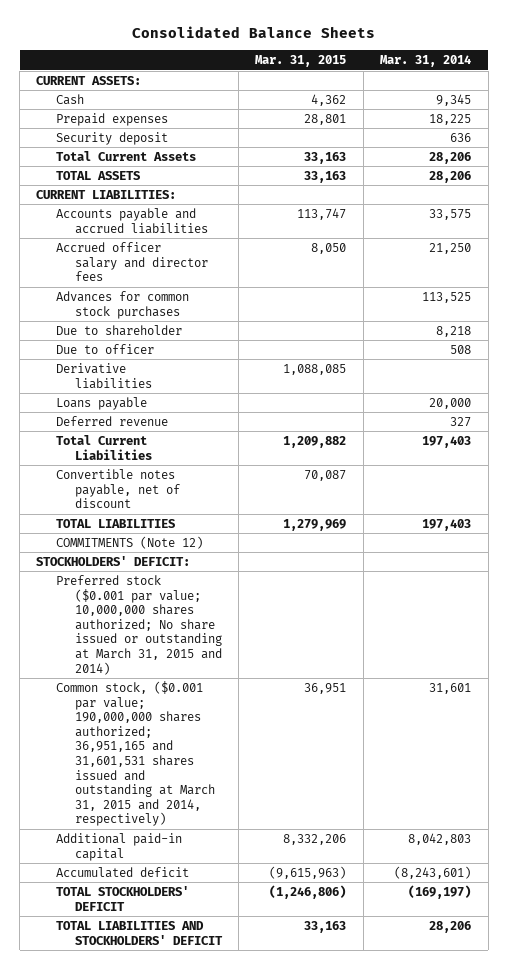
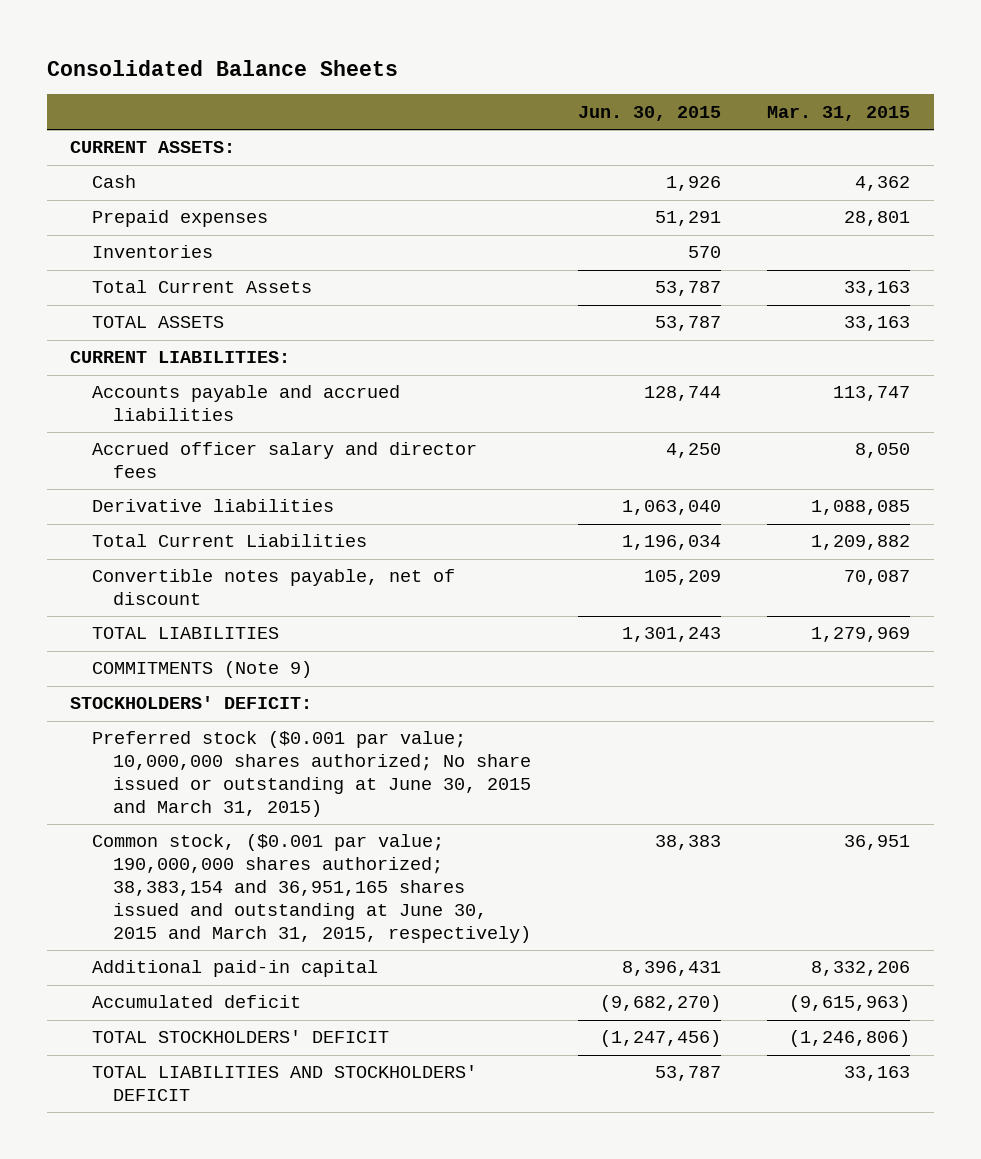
- | Mar. 31, 2015 | Mar. 31, 2014
+ | Jun. 30, 2015 | Mar. 31, 2015
- Security deposit | | 636
+ Inventories | 570 |
- Advances for common stock purchases | | 113,525
- Due to shareholder | | 8,218
- Due to officer | | 508
- Loans payable | | 20,000
- Deferred revenue | | 327
- COMMITMENTS (Note 12)
+ COMMITMENTS (Note 9)
- Preferred stock ($0.001 par value; 10,000,000 shares authorized; No share issued or outstanding at March 31, 2015 and 2014)
- Common stock, ($0.001 par value; 190,000,000 shares authorized; 36,951,165 and 31,601,531 shares issued and outstanding at March 31, 2015 and 2014, respectively) | 36,951 | 31,601
+ Preferred stock ($0.001 par value; 10,000,000 shares authorized; No share issued or outstanding at June 30, 2015 and March 31, 2015)
+ Common stock, ($0.001 par value; 190,000,000 shares authorized; 38,383,154 and 36,951,165 shares issued and outstanding at June 30, 2015 and March 31, 2015, respectively) | 38,383 | 36,951

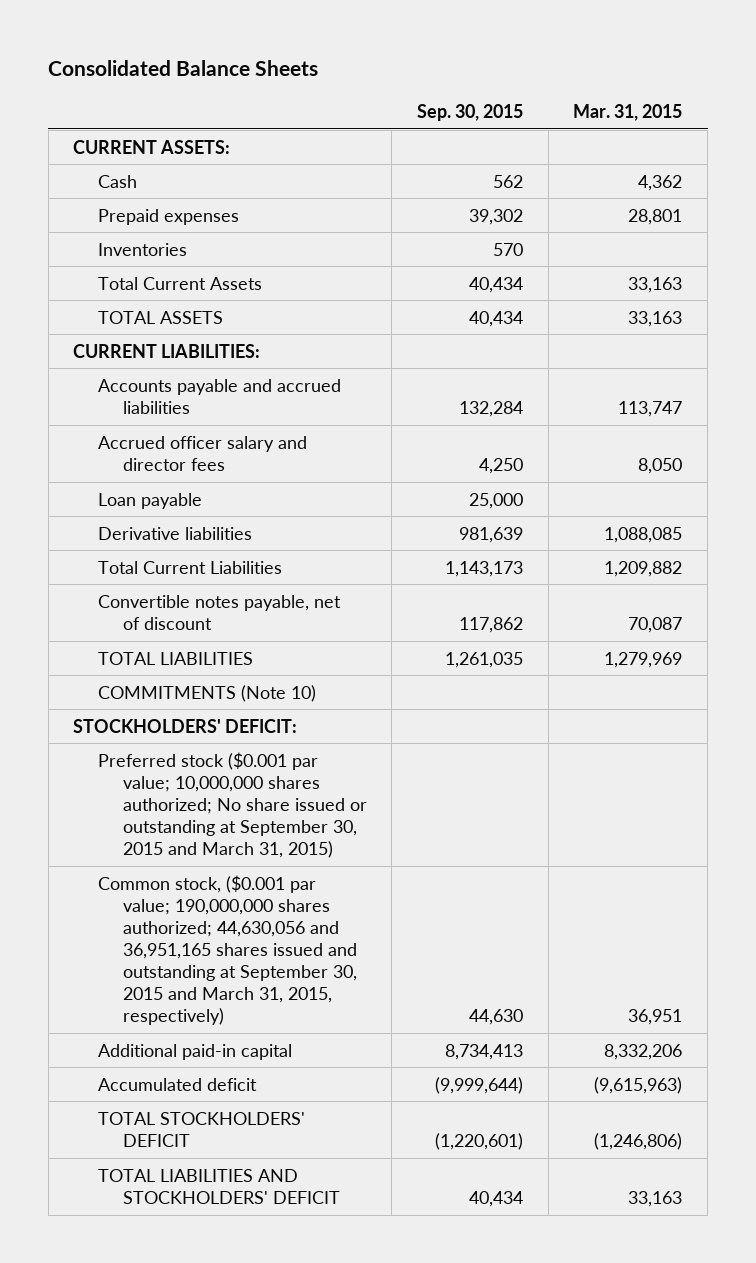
- | Jun. 30, 2015 | Mar. 31, 2015
+ | Sep. 30, 2015 | Mar. 31, 2015
+ Loan payable | 25,000 |
- COMMITMENTS (Note 9)
+ COMMITMENTS (Note 10)
- Preferred stock ($0.001 par value; 10,000,000 shares authorized; No share issued or outstanding at June 30, 2015 and March 31, 2015)
- Common stock, ($0.001 par value; 190,000,000 shares authorized; 38,383,154 and 36,951,165 shares issued and outstanding at June 30, 2015 and March 31, 2015, respectively) | 38,383 | 36,951
+ Preferred stock ($0.001 par value; 10,000,000 shares authorized; No share issued or outstanding at September 30, 2015 and March 31, 2015)
+ Common stock, ($0.001 par value; 190,000,000 shares authorized; 44,630,056 and 36,951,165 shares issued and outstanding at September 30, 2015 and March 31, 2015, respectively) | 44,630 | 36,951

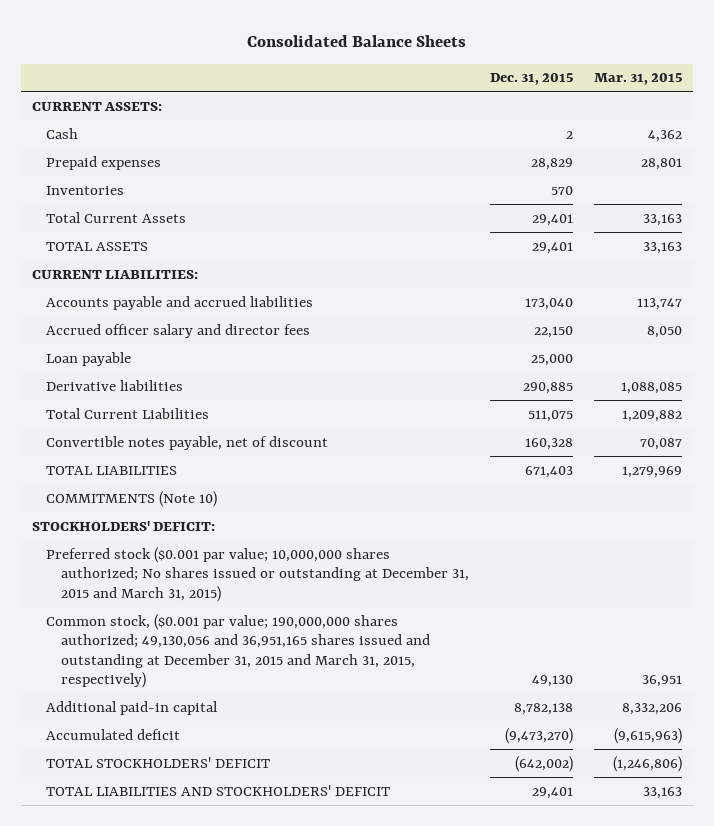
- | Sep. 30, 2015 | Mar. 31, 2015
+ | Dec. 31, 2015 | Mar. 31, 2015
- Preferred stock ($0.001 par value; 10,000,000 shares authorized; No share issued or outstanding at September 30, 2015 and March 31, 2015)
- Common stock, ($0.001 par value; 190,000,000 shares authorized; 44,630,056 and 36,951,165 shares issued and outstanding at September 30, 2015 and March 31, 2015, respectively) | 44,630 | 36,951
+ Preferred stock ($0.001 par value; 10,000,000 shares authorized; No shares issued or outstanding at December 31, 2015 and March 31, 2015)
+ Common stock, ($0.001 par value; 190,000,000 shares authorized; 49,130,056 and 36,951,165 shares issued and outstanding at December 31, 2015 and March 31, 2015, respectively) | 49,130 | 36,951

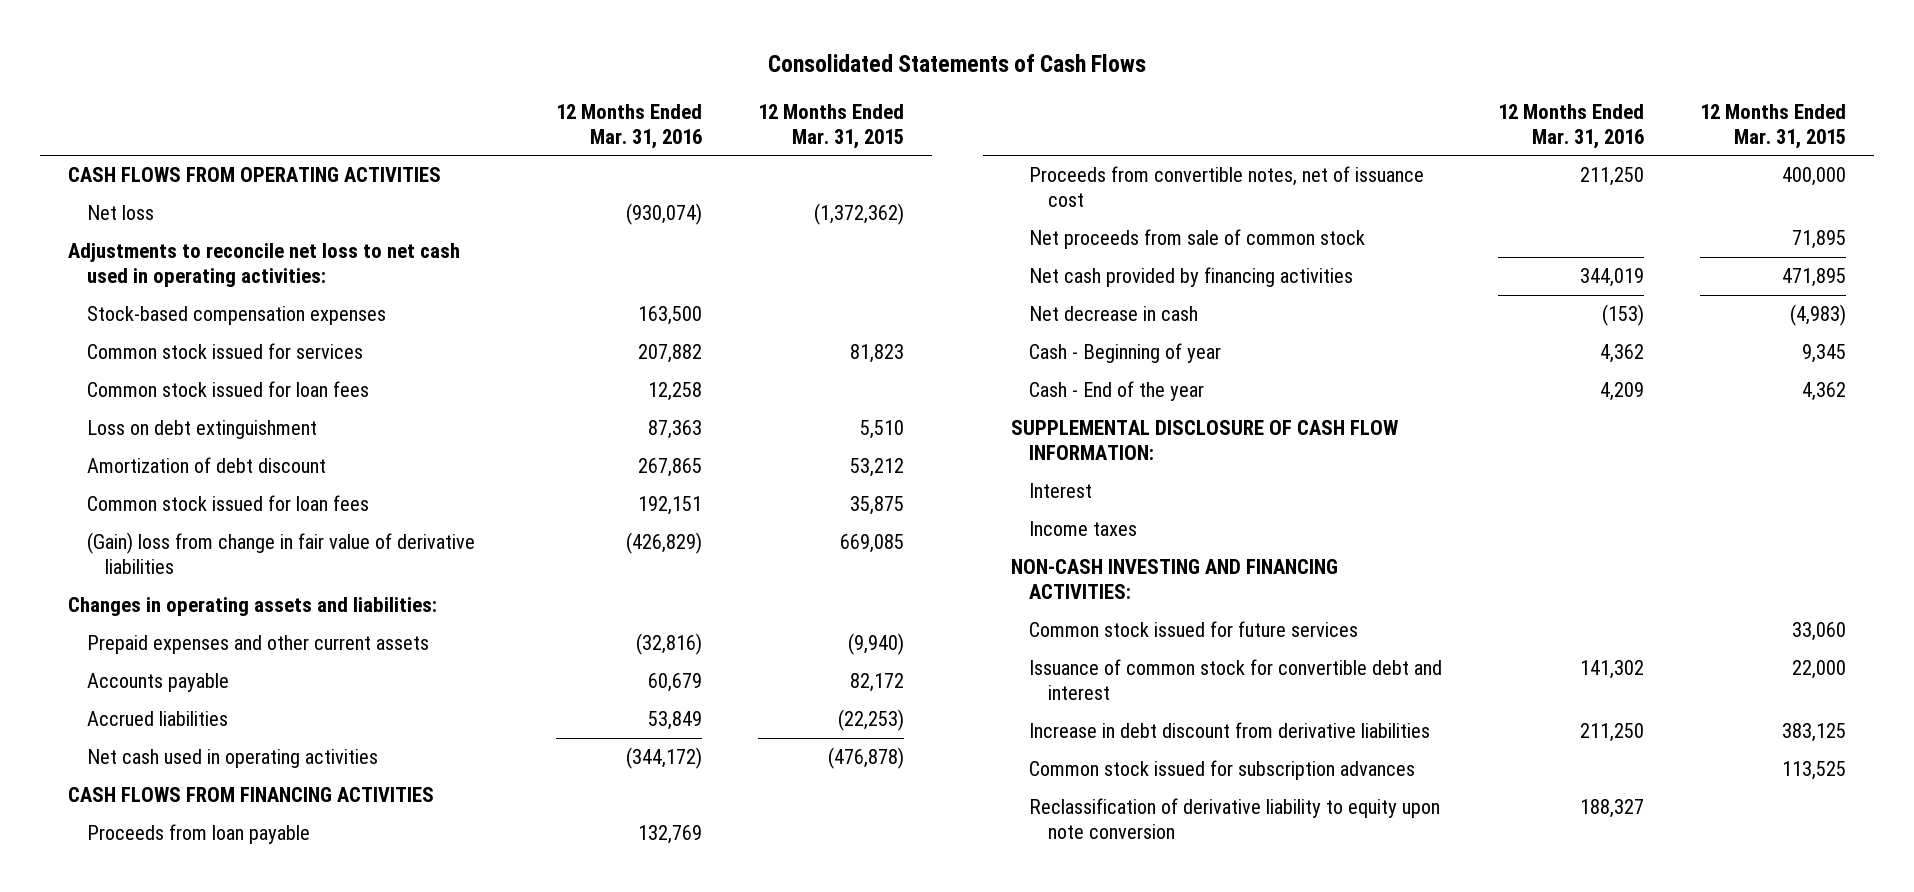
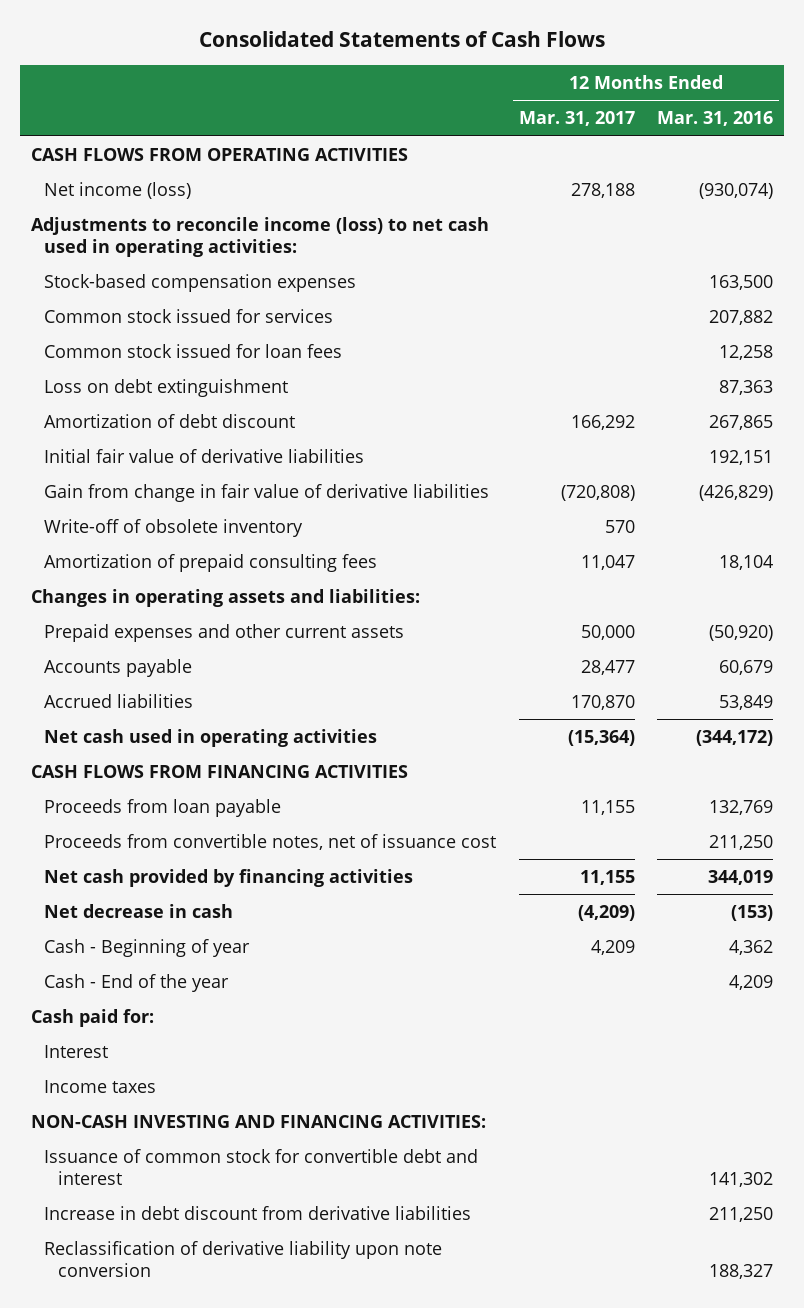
- | 12 Months Ended Mar. 31, 2016 | 12 Months Ended Mar. 31, 2015
+ | 12 Months Ended Mar. 31, 2017 | 12 Months Ended Mar. 31, 2016
- Net loss | (930,074) | (1,372,362)
- Adjustments to reconcile net loss to net cash used in operating activities:
+ Net income (loss) | 278,188 | (930,074)
+ Adjustments to reconcile income (loss) to net cash used in operating activities:
- Common stock issued for loan fees | 192,151 | 35,875
- (Gain) loss from change in fair value of derivative liabilities | (426,829) | 669,085
+ Initial fair value of derivative liabilities | | 192,151
+ Gain from change in fair value of derivative liabilities | (720,808) | (426,829)
+ Write-off of obsolete inventory | 570 |
+ Amortization of prepaid consulting fees | 11,047 | 18,104
- Prepaid expenses and other current assets | (32,816) | (9,940)
+ Prepaid expenses and other current assets | 50,000 | (50,920)
- Net proceeds from sale of common stock | | 71,895
- SUPPLEMENTAL DISCLOSURE OF CASH FLOW INFORMATION:
+ Cash paid for:
- Common stock issued for future services | | 33,060
- Common stock issued for subscription advances | | 113,525
- Reclassification of derivative liability to equity upon note conversion | 188,327 |
+ Reclassification of derivative liability upon note conversion | | 188,327

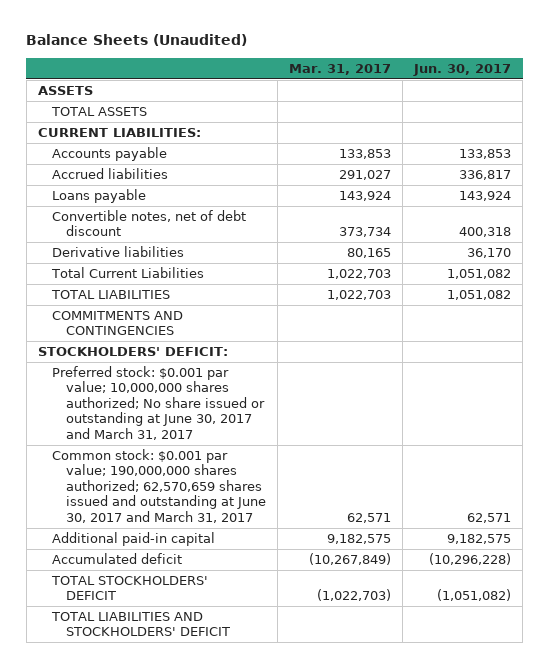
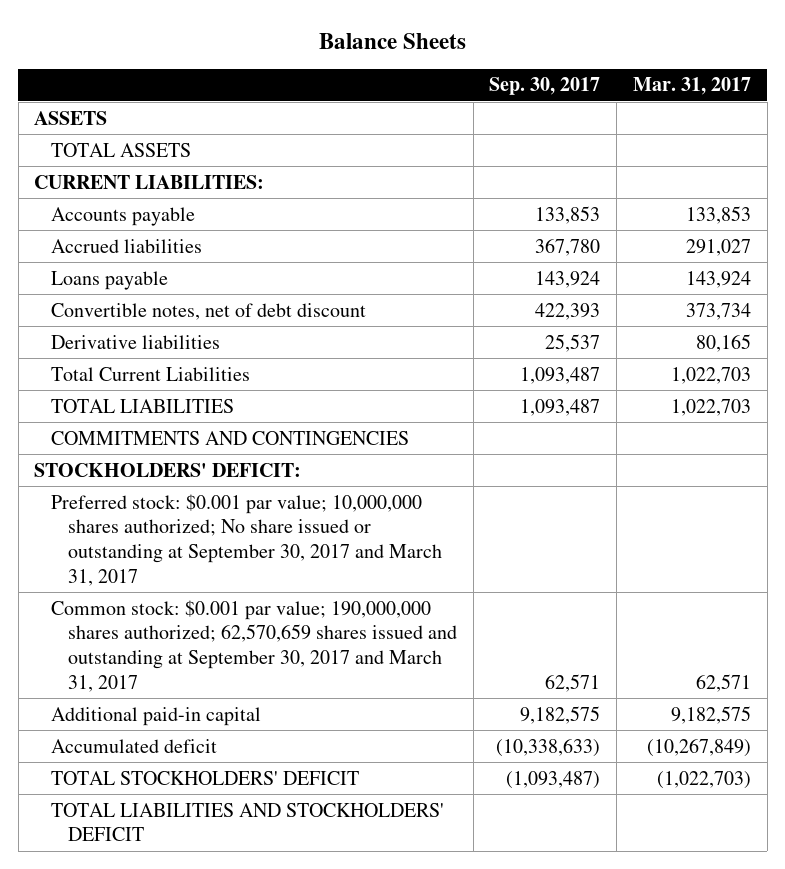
- Balance Sheets (Unaudited)
+ Balance Sheets
- | Mar. 31, 2017 | Jun. 30, 2017
+ | Sep. 30, 2017 | Mar. 31, 2017
- Preferred stock: $0.001 par value; 10,000,000 shares authorized; No share issued or outstanding at June 30, 2017 and March 31, 2017
- Common stock: $0.001 par value; 190,000,000 shares authorized; 62,570,659 shares issued and outstanding at June 30, 2017 and March 31, 2017 | 62,571 | 62,571
+ Preferred stock: $0.001 par value; 10,000,000 shares authorized; No share issued or outstanding at September 30, 2017 and March 31, 2017
+ Common stock: $0.001 par value; 190,000,000 shares authorized; 62,570,659 shares issued and outstanding at September 30, 2017 and March 31, 2017 | 62,571 | 62,571

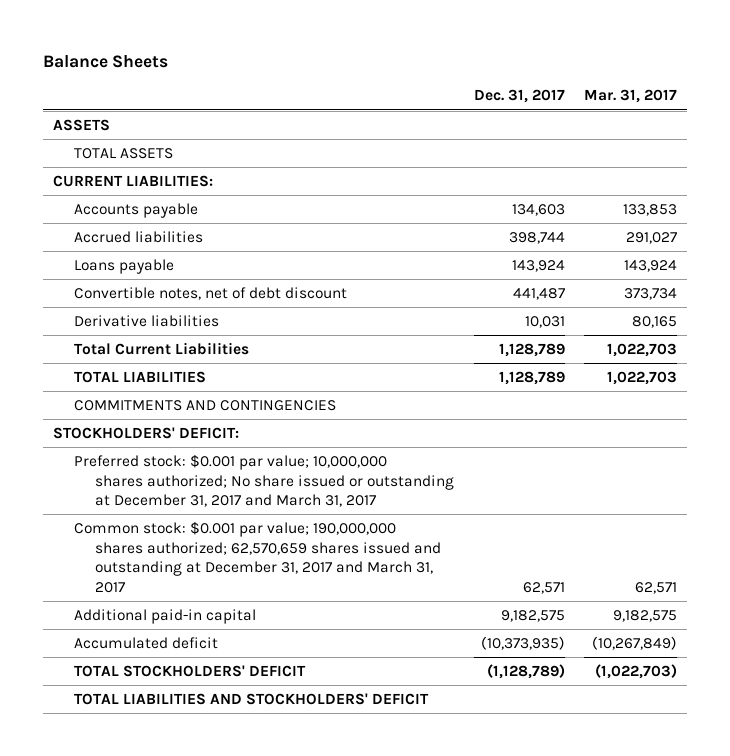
- | Sep. 30, 2017 | Mar. 31, 2017
+ | Dec. 31, 2017 | Mar. 31, 2017
- Preferred stock: $0.001 par value; 10,000,000 shares authorized; No share issued or outstanding at September 30, 2017 and March 31, 2017
- Common stock: $0.001 par value; 190,000,000 shares authorized; 62,570,659 shares issued and outstanding at September 30, 2017 and March 31, 2017 | 62,571 | 62,571
+ Preferred stock: $0.001 par value; 10,000,000 shares authorized; No share issued or outstanding at December 31, 2017 and March 31, 2017
+ Common stock: $0.001 par value; 190,000,000 shares authorized; 62,570,659 shares issued and outstanding at December 31, 2017 and March 31, 2017 | 62,571 | 62,571

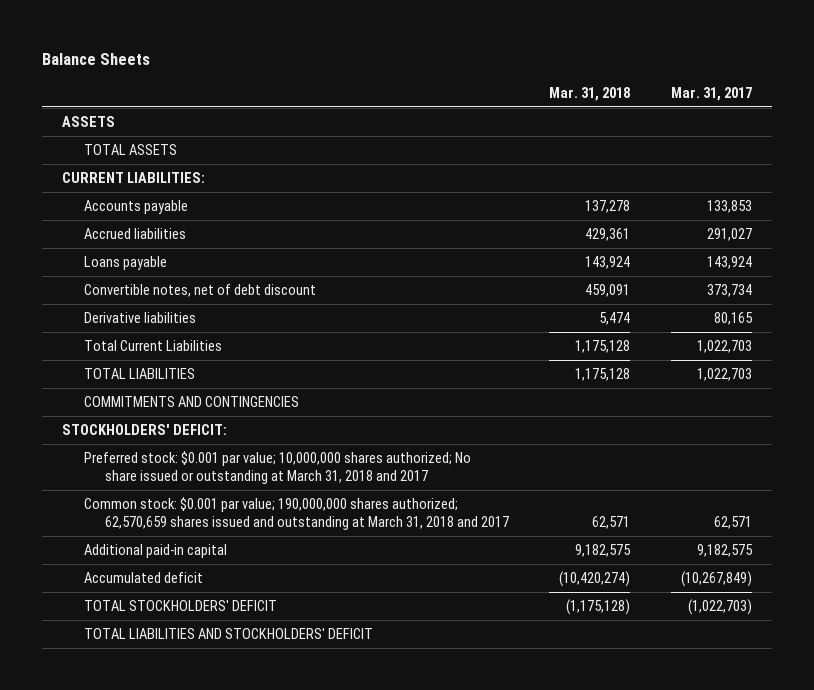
- | Dec. 31, 2017 | Mar. 31, 2017
+ | Mar. 31, 2018 | Mar. 31, 2017
- Preferred stock: $0.001 par value; 10,000,000 shares authorized; No share issued or outstanding at December 31, 2017 and March 31, 2017
- Common stock: $0.001 par value; 190,000,000 shares authorized; 62,570,659 shares issued and outstanding at December 31, 2017 and March 31, 2017 | 62,571 | 62,571
+ Preferred stock: $0.001 par value; 10,000,000 shares authorized; No share issued or outstanding at March 31, 2018 and 2017
+ Common stock: $0.001 par value; 190,000,000 shares authorized; 62,570,659 shares issued and outstanding at March 31, 2018 and 2017 | 62,571 | 62,571

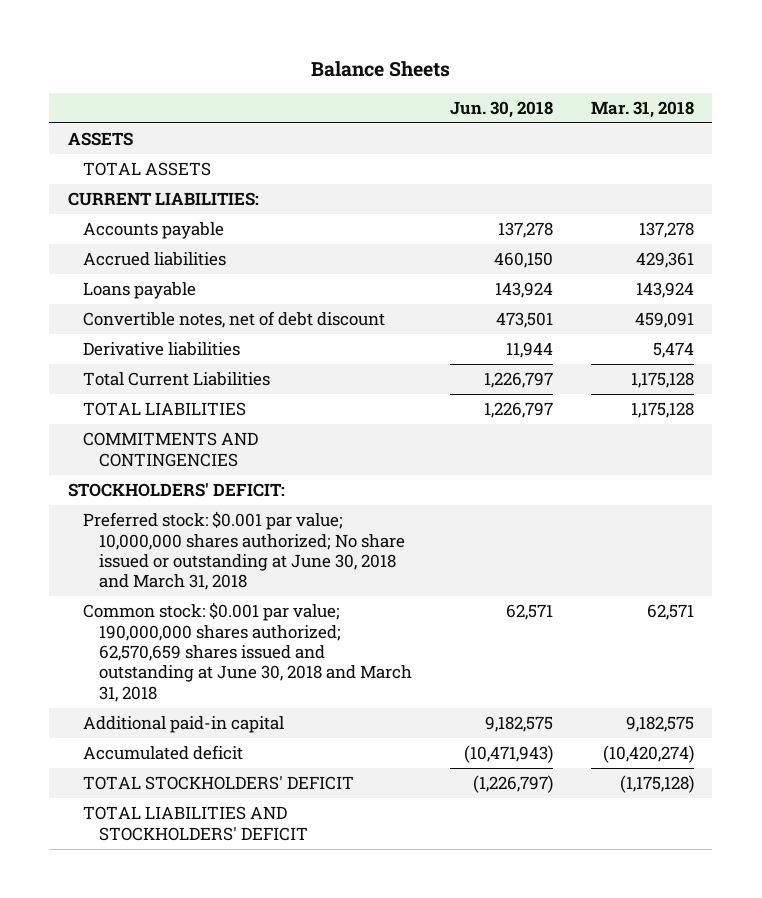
- | Mar. 31, 2018 | Mar. 31, 2017
+ | Jun. 30, 2018 | Mar. 31, 2018
- Preferred stock: $0.001 par value; 10,000,000 shares authorized; No share issued or outstanding at March 31, 2018 and 2017
- Common stock: $0.001 par value; 190,000,000 shares authorized; 62,570,659 shares issued and outstanding at March 31, 2018 and 2017 | 62,571 | 62,571
+ Preferred stock: $0.001 par value; 10,000,000 shares authorized; No share issued or outstanding at June 30, 2018 and March 31, 2018
+ Common stock: $0.001 par value; 190,000,000 shares authorized; 62,570,659 shares issued and outstanding at June 30, 2018 and March 31, 2018 | 62,571 | 62,571

